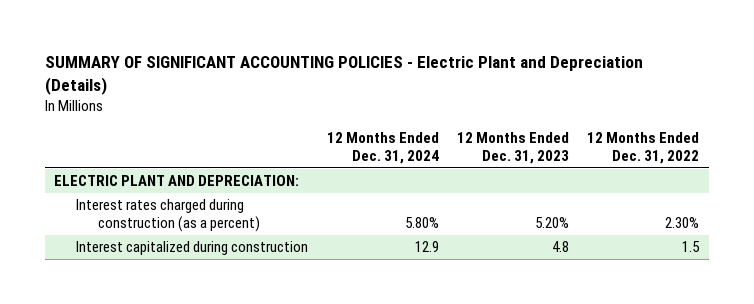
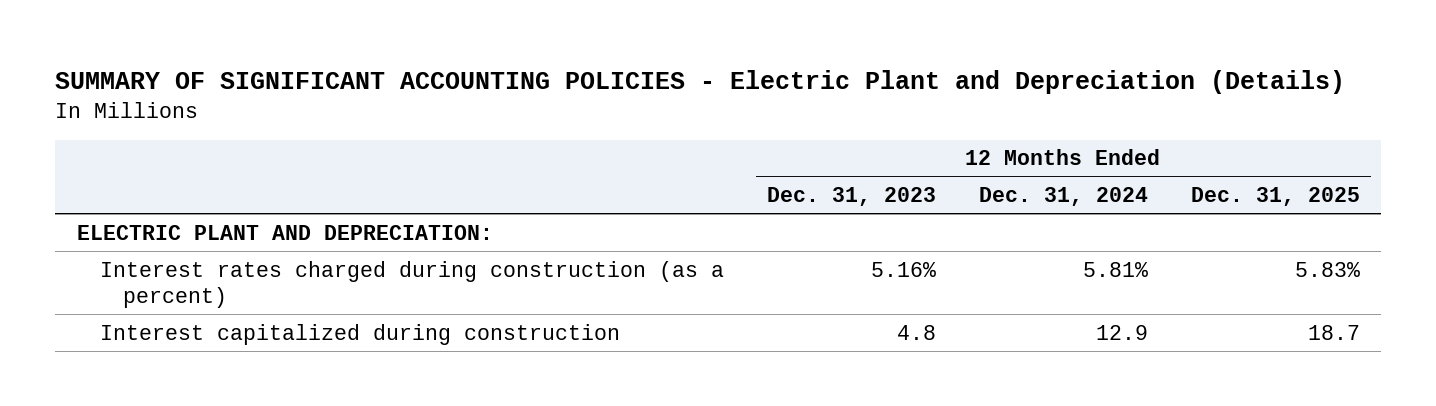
- | 12 Months Ended Dec. 31, 2024 | 12 Months Ended Dec. 31, 2023 | 12 Months Ended Dec. 31, 2022
+ | 12 Months Ended Dec. 31, 2023 | 12 Months Ended Dec. 31, 2024 | 12 Months Ended Dec. 31, 2025
- Interest rates charged during construction (as a percent) | 5.80% | 5.20% | 2.30%
+ Interest rates charged during construction (as a percent) | 5.16% | 5.81% | 5.83%

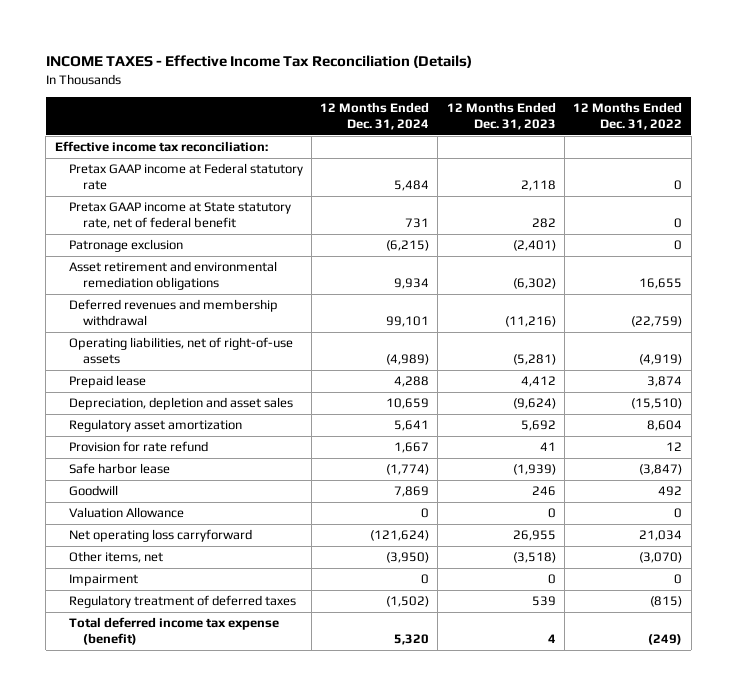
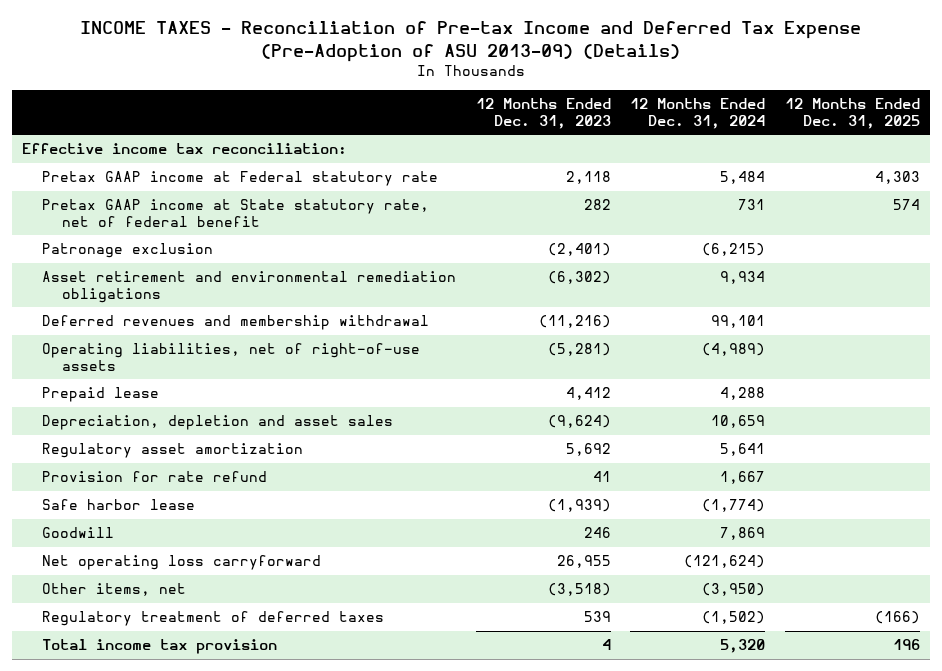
- INCOME TAXES - Effective Income Tax Reconciliation (Details)
+ INCOME TAXES - Reconciliation of Pre-tax Income and Deferred Tax Expense (Pre-Adoption of ASU 2013-09) (Details)
- | 12 Months Ended Dec. 31, 2024 | 12 Months Ended Dec. 31, 2023 | 12 Months Ended Dec. 31, 2022
+ | 12 Months Ended Dec. 31, 2023 | 12 Months Ended Dec. 31, 2024 | 12 Months Ended Dec. 31, 2025
- Valuation Allowance | 0 | 0 | 0
- Impairment | 0 | 0 | 0
- Total deferred income tax expense (benefit) | 5,320 | 4 | (249)
+ Total income tax provision | 4 | 5,320 | 196

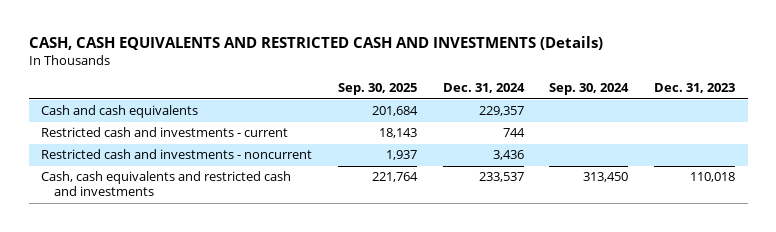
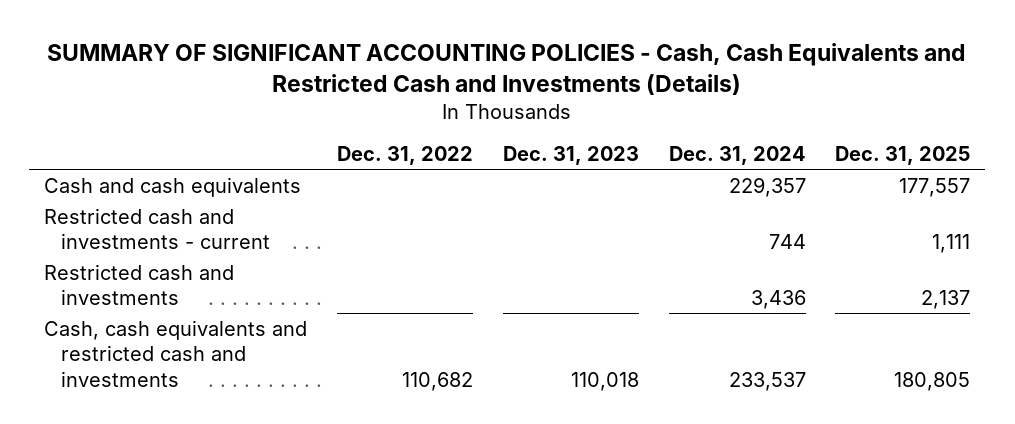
- CASH, CASH EQUIVALENTS AND RESTRICTED CASH AND INVESTMENTS (Details)
+ SUMMARY OF SIGNIFICANT ACCOUNTING POLICIES - Cash, Cash Equivalents and Restricted Cash and Investments (Details)
- | Sep. 30, 2025 | Dec. 31, 2024 | Sep. 30, 2024 | Dec. 31, 2023
+ | Dec. 31, 2022 | Dec. 31, 2023 | Dec. 31, 2024 | Dec. 31, 2025
- Restricted cash and investments - noncurrent | 1,937 | 3,436 | |
+ Restricted cash and investments | | | 3,436 | 2,137

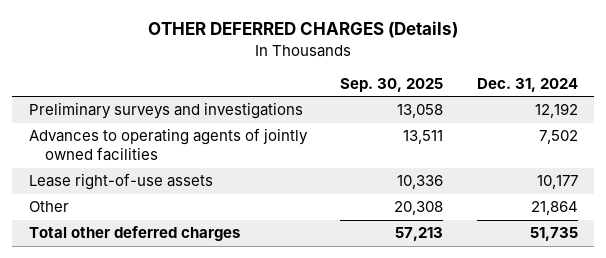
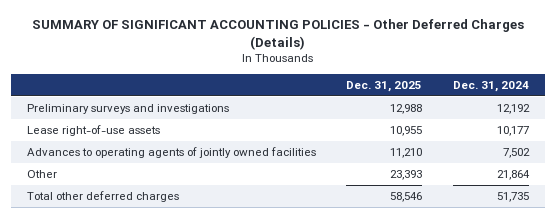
- OTHER DEFERRED CHARGES (Details)
+ SUMMARY OF SIGNIFICANT ACCOUNTING POLICIES - Other Deferred Charges (Details)
- | Sep. 30, 2025 | Dec. 31, 2024
+ | Dec. 31, 2025 | Dec. 31, 2024
moved down: Advances to operating agents of jointly owned facilities | 11,210 | 7,502

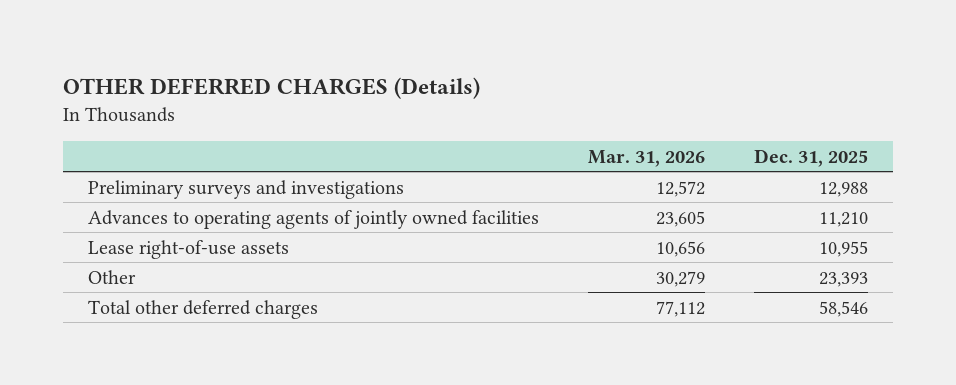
- SUMMARY OF SIGNIFICANT ACCOUNTING POLICIES - Other Deferred Charges (Details)
+ OTHER DEFERRED CHARGES (Details)
- | Dec. 31, 2025 | Dec. 31, 2024
+ | Mar. 31, 2026 | Dec. 31, 2025
moved down: Lease right-of-use assets | 10,656 | 10,955

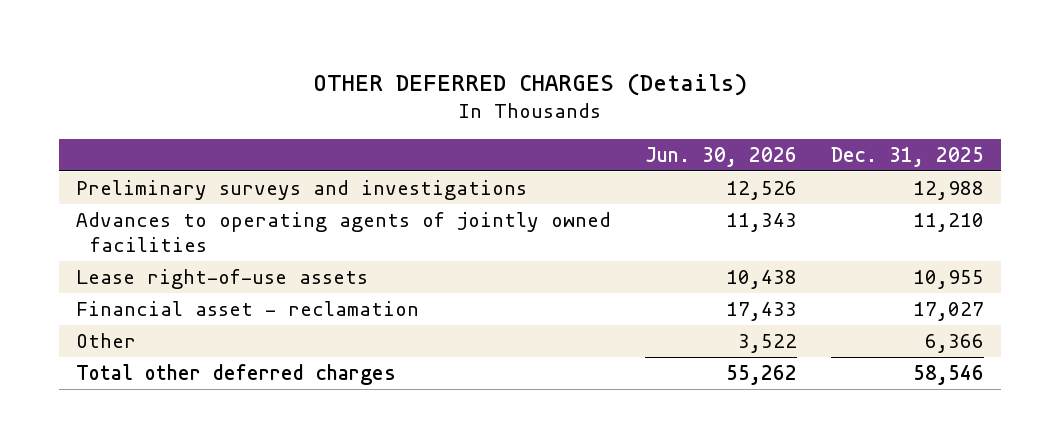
- | Mar. 31, 2026 | Dec. 31, 2025
+ | Jun. 30, 2026 | Dec. 31, 2025
- Other | 30,279 | 23,393
+ Financial asset - reclamation | 17,433 | 17,027
+ Other | 3,522 | 6,366

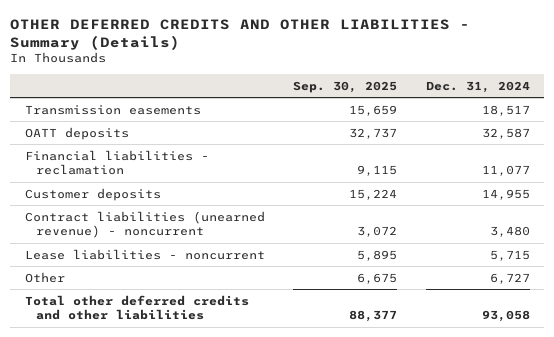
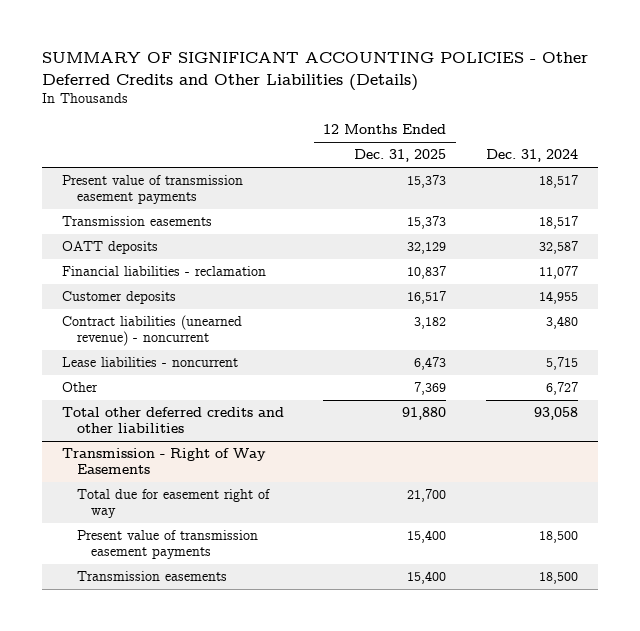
- OTHER DEFERRED CREDITS AND OTHER LIABILITIES - Summary (Details)
+ SUMMARY OF SIGNIFICANT ACCOUNTING POLICIES - Other Deferred Credits and Other Liabilities (Details)
- | Sep. 30, 2025 | Dec. 31, 2024
+ | 12 Months Ended Dec. 31, 2025 | Dec. 31, 2024
+ Present value of transmission easement payments | 15,373 | 18,517
+ Transmission - Right of Way Easements
+ Total due for easement right of way | 21,700 |
+ Present value of transmission easement payments | 15,400 | 18,500
+ Transmission easements | 15,400 | 18,500

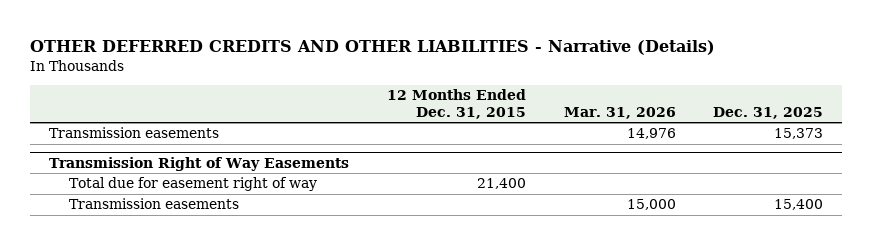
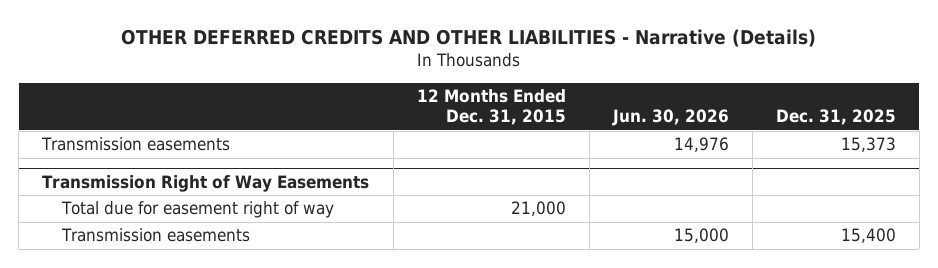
- | 12 Months Ended Dec. 31, 2015 | Mar. 31, 2026 | Dec. 31, 2025
+ | 12 Months Ended Dec. 31, 2015 | Jun. 30, 2026 | Dec. 31, 2025
@ Transmission Right of Way Easements
- Total due for easement right of way | 21,400 | |
+ Total due for easement right of way | 21,000 | |

